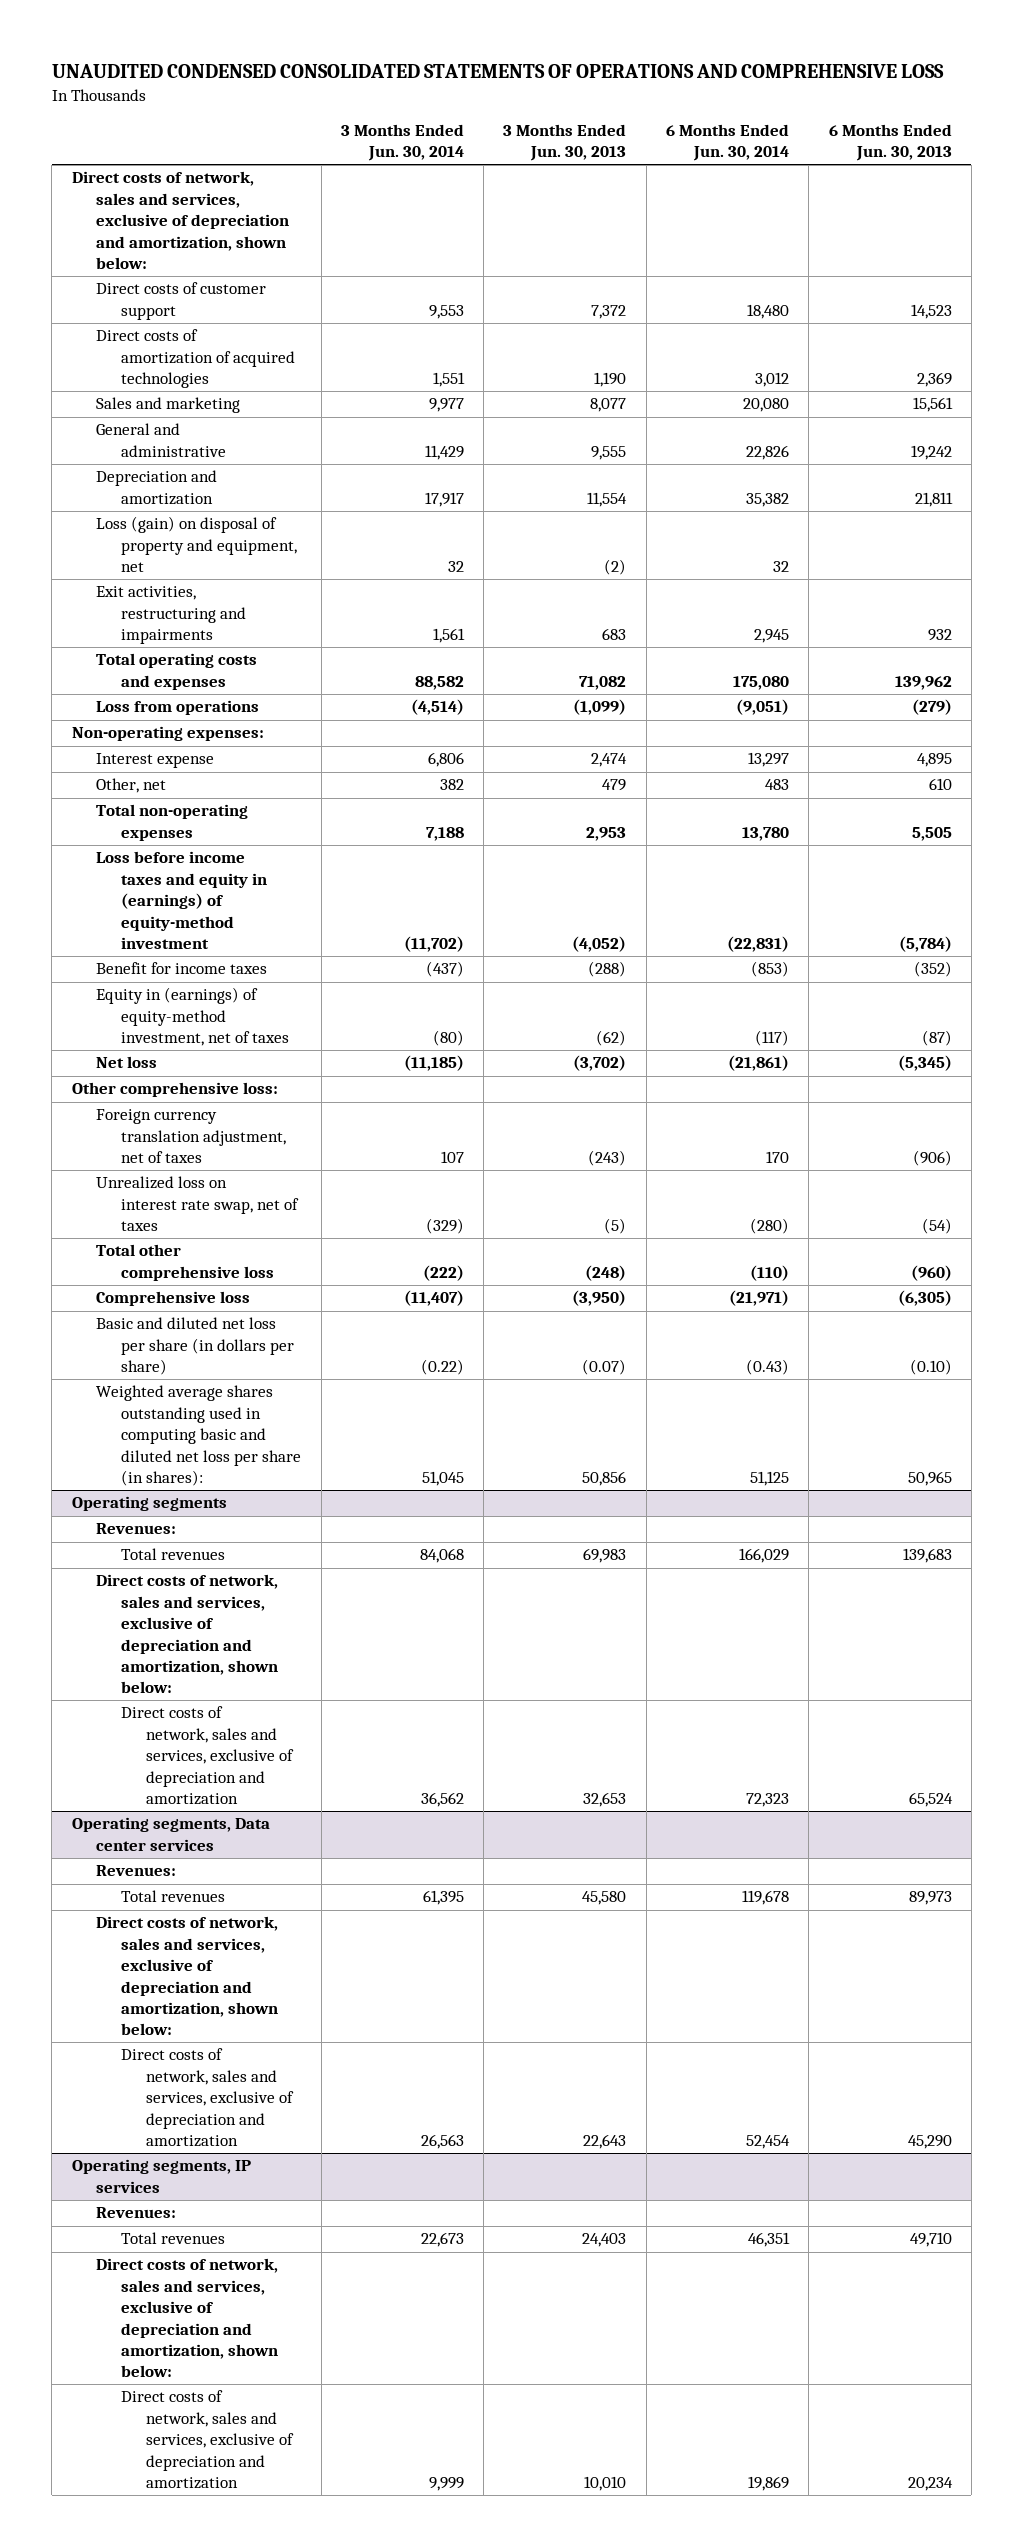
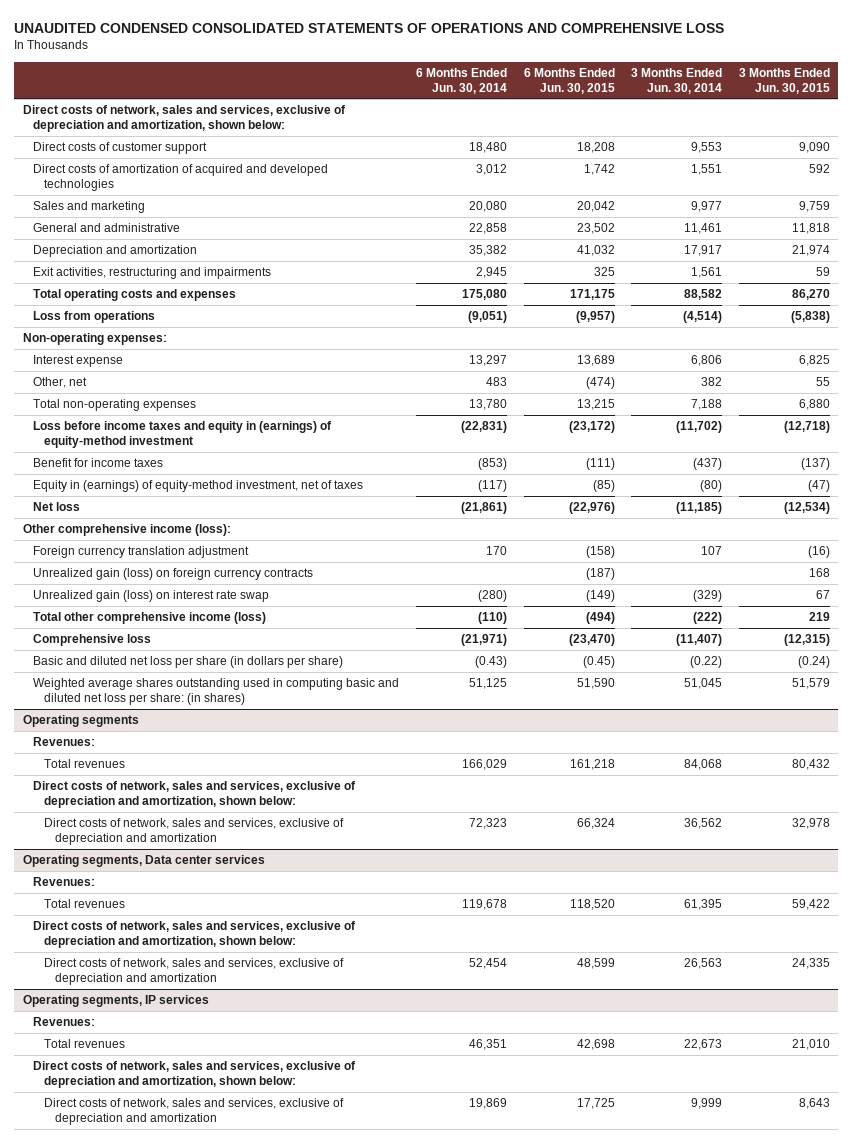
- | 3 Months Ended Jun. 30, 2014 | 3 Months Ended Jun. 30, 2013 | 6 Months Ended Jun. 30, 2014 | 6 Months Ended Jun. 30, 2013
+ | 6 Months Ended Jun. 30, 2014 | 6 Months Ended Jun. 30, 2015 | 3 Months Ended Jun. 30, 2014 | 3 Months Ended Jun. 30, 2015
- Direct costs of amortization of acquired technologies | 1,551 | 1,190 | 3,012 | 2,369
+ Direct costs of amortization of acquired and developed technologies | 3,012 | 1,742 | 1,551 | 592
- General and administrative | 11,429 | 9,555 | 22,826 | 19,242
+ General and administrative | 22,858 | 23,502 | 11,461 | 11,818
- Loss (gain) on disposal of property and equipment, net | 32 | (2) | 32 |
- Other comprehensive loss:
- Foreign currency translation adjustment, net of taxes | 107 | (243) | 170 | (906)
- Unrealized loss on interest rate swap, net of taxes | (329) | (5) | (280) | (54)
- Total other comprehensive loss | (222) | (248) | (110) | (960)
+ Other comprehensive income (loss):
+ Foreign currency translation adjustment | 170 | (158) | 107 | (16)
+ Unrealized gain (loss) on foreign currency contracts | | (187) | | 168
+ Unrealized gain (loss) on interest rate swap | (280) | (149) | (329) | 67
+ Total other comprehensive income (loss) | (110) | (494) | (222) | 219
- Weighted average shares outstanding used in computing basic and diluted net loss per share (in shares): | 51,045 | 50,856 | 51,125 | 50,965
+ Weighted average shares outstanding used in computing basic and diluted net loss per share: (in shares) | 51,125 | 51,590 | 51,045 | 51,579

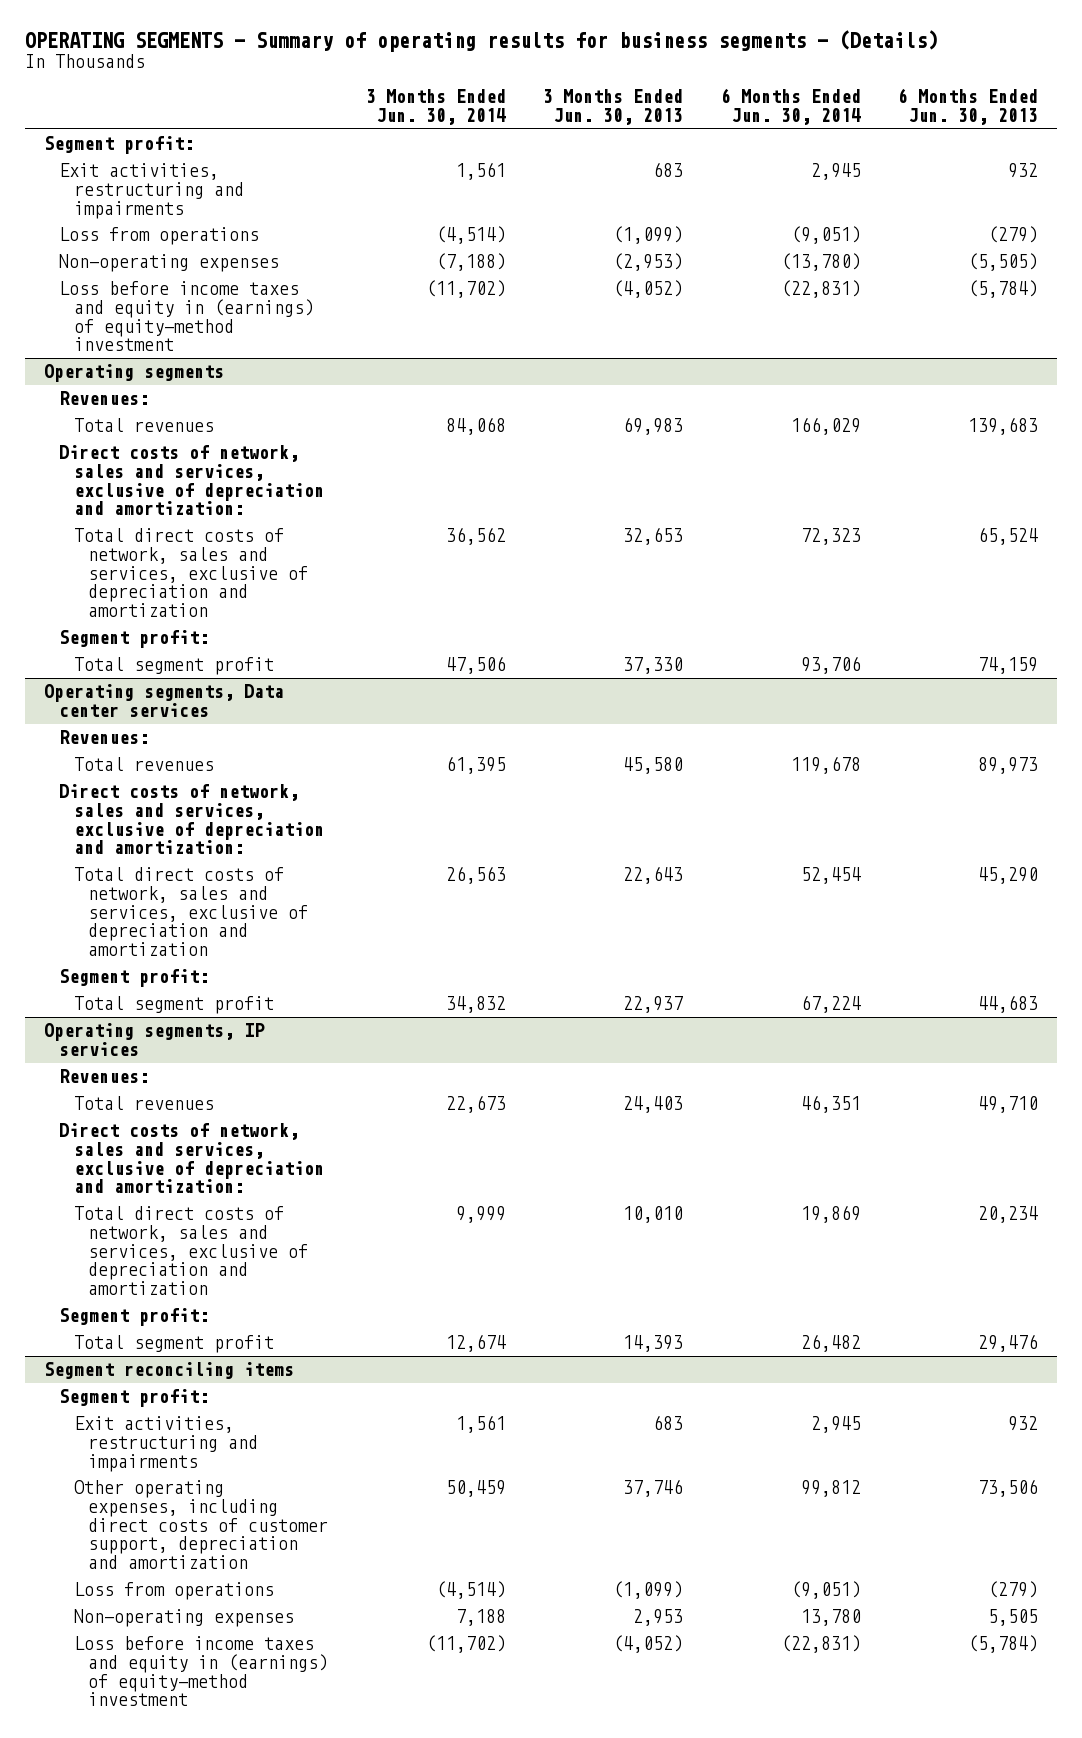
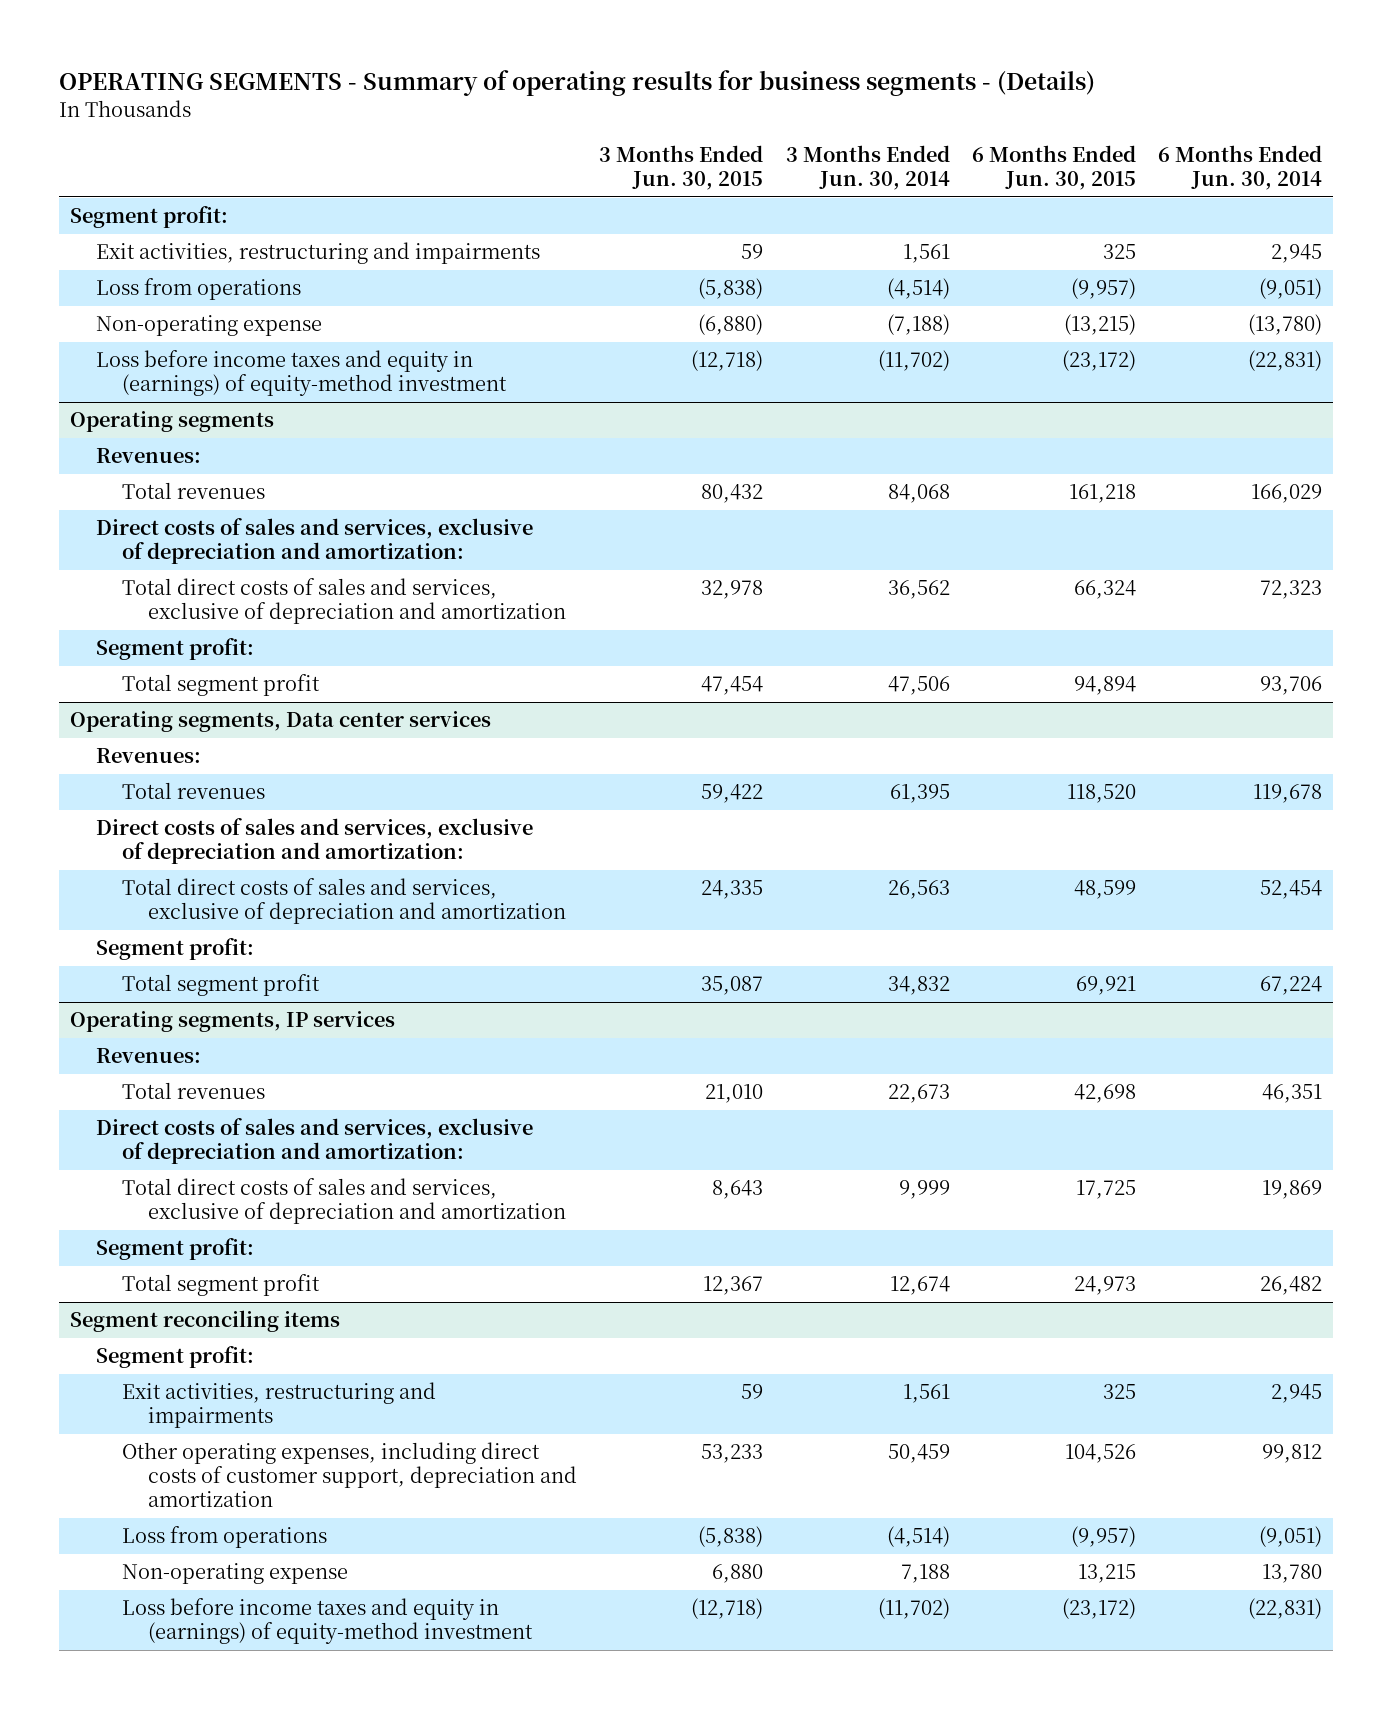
- | 3 Months Ended Jun. 30, 2014 | 3 Months Ended Jun. 30, 2013 | 6 Months Ended Jun. 30, 2014 | 6 Months Ended Jun. 30, 2013
+ | 3 Months Ended Jun. 30, 2015 | 3 Months Ended Jun. 30, 2014 | 6 Months Ended Jun. 30, 2015 | 6 Months Ended Jun. 30, 2014
- Non-operating expenses | (7,188) | (2,953) | (13,780) | (5,505)
+ Non-operating expense | (6,880) | (7,188) | (13,215) | (13,780)
@ Operating segments
- Direct costs of network, sales and services, exclusive of depreciation and amortization:
- Total direct costs of network, sales and services, exclusive of depreciation and amortization | 36,562 | 32,653 | 72,323 | 65,524
+ Direct costs of sales and services, exclusive of depreciation and amortization:
+ Total direct costs of sales and services, exclusive of depreciation and amortization | 32,978 | 36,562 | 66,324 | 72,323
@ Operating segments, Data center services
- Direct costs of network, sales and services, exclusive of depreciation and amortization:
- Total direct costs of network, sales and services, exclusive of depreciation and amortization | 26,563 | 22,643 | 52,454 | 45,290
+ Direct costs of sales and services, exclusive of depreciation and amortization:
+ Total direct costs of sales and services, exclusive of depreciation and amortization | 24,335 | 26,563 | 48,599 | 52,454
@ Operating segments, IP services
- Direct costs of network, sales and services, exclusive of depreciation and amortization:
- Total direct costs of network, sales and services, exclusive of depreciation and amortization | 9,999 | 10,010 | 19,869 | 20,234
+ Direct costs of sales and services, exclusive of depreciation and amortization:
+ Total direct costs of sales and services, exclusive of depreciation and amortization | 8,643 | 9,999 | 17,725 | 19,869
@ Segment reconciling items
- Non-operating expenses | 7,188 | 2,953 | 13,780 | 5,505
+ Non-operating expense | 6,880 | 7,188 | 13,215 | 13,780

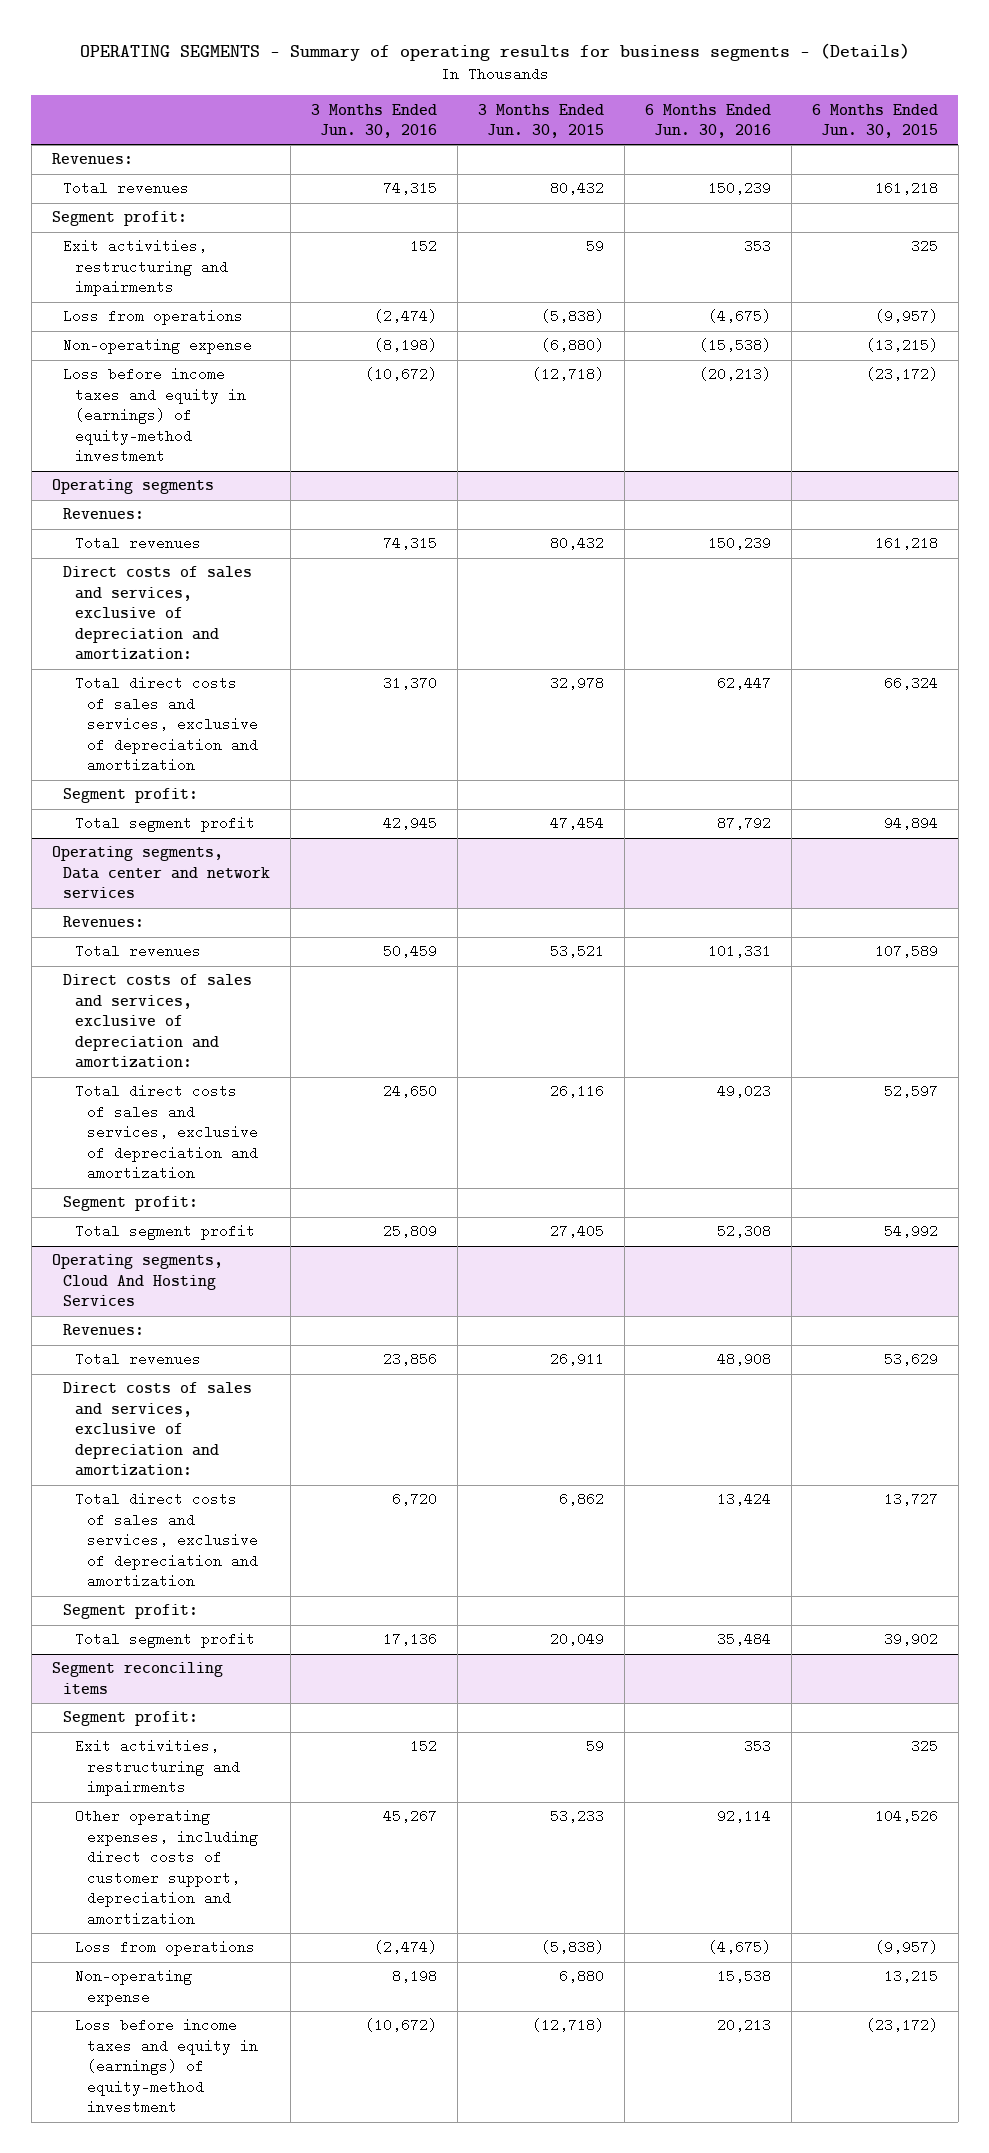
- | 3 Months Ended Jun. 30, 2015 | 3 Months Ended Jun. 30, 2014 | 6 Months Ended Jun. 30, 2015 | 6 Months Ended Jun. 30, 2014
+ | 3 Months Ended Jun. 30, 2016 | 3 Months Ended Jun. 30, 2015 | 6 Months Ended Jun. 30, 2016 | 6 Months Ended Jun. 30, 2015
+ Revenues:
+ Total revenues | 74,315 | 80,432 | 150,239 | 161,218
- Operating segments, Data center services
+ Operating segments, Data center and network services
- Total revenues | 59,422 | 61,395 | 118,520 | 119,678
+ Total revenues | 50,459 | 53,521 | 101,331 | 107,589
- Total direct costs of sales and services, exclusive of depreciation and amortization | 24,335 | 26,563 | 48,599 | 52,454
+ Total direct costs of sales and services, exclusive of depreciation and amortization | 24,650 | 26,116 | 49,023 | 52,597
- Total segment profit | 35,087 | 34,832 | 69,921 | 67,224
- Operating segments, IP services
+ Total segment profit | 25,809 | 27,405 | 52,308 | 54,992
+ Operating segments, Cloud And Hosting Services
- Total revenues | 21,010 | 22,673 | 42,698 | 46,351
+ Total revenues | 23,856 | 26,911 | 48,908 | 53,629
- Total direct costs of sales and services, exclusive of depreciation and amortization | 8,643 | 9,999 | 17,725 | 19,869
+ Total direct costs of sales and services, exclusive of depreciation and amortization | 6,720 | 6,862 | 13,424 | 13,727
- Total segment profit | 12,367 | 12,674 | 24,973 | 26,482
+ Total segment profit | 17,136 | 20,049 | 35,484 | 39,902

